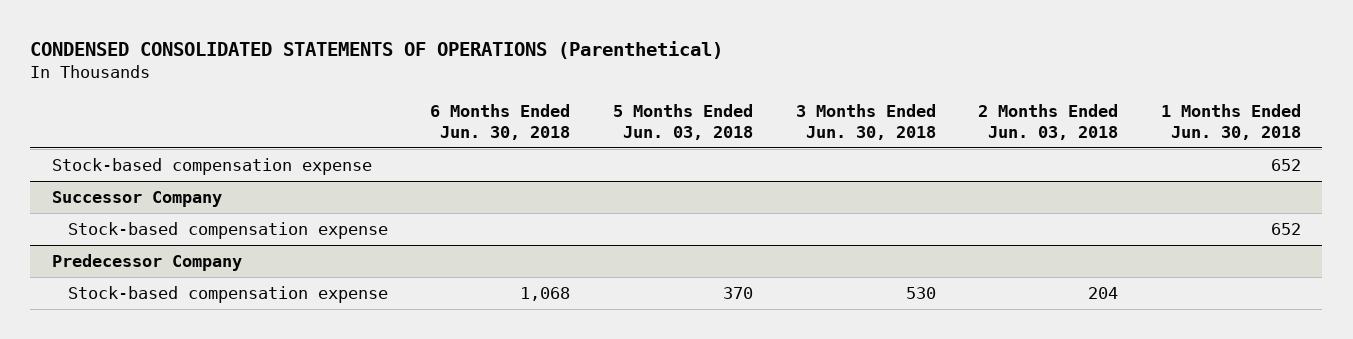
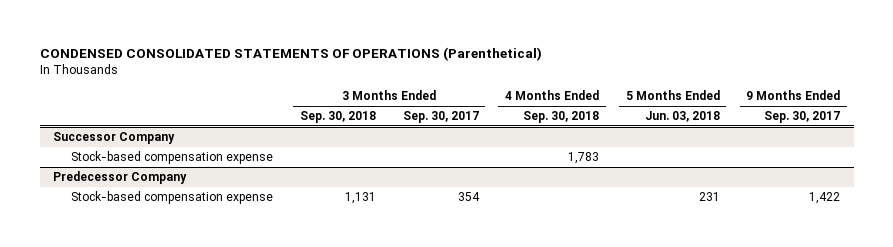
- | 6 Months Ended Jun. 30, 2018 | 5 Months Ended Jun. 03, 2018 | 3 Months Ended Jun. 30, 2018 | 2 Months Ended Jun. 03, 2018 | 1 Months Ended Jun. 30, 2018
+ | 3 Months Ended Sep. 30, 2018 | 3 Months Ended Sep. 30, 2017 | 4 Months Ended Sep. 30, 2018 | 5 Months Ended Jun. 03, 2018 | 9 Months Ended Sep. 30, 2017
- Stock-based compensation expense | | | | | 652
@ Predecessor Company
- Stock-based compensation expense | 1,068 | 370 | 530 | 204 |
+ Stock-based compensation expense | 1,131 | 354 | | 231 | 1,422

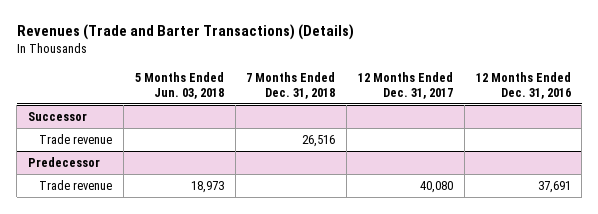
- CONDENSED CONSOLIDATED STATEMENTS OF OPERATIONS (Parenthetical)
+ Revenues (Trade and Barter Transactions) (Details)
- | 3 Months Ended Sep. 30, 2018 | 3 Months Ended Sep. 30, 2017 | 4 Months Ended Sep. 30, 2018 | 5 Months Ended Jun. 03, 2018 | 9 Months Ended Sep. 30, 2017
+ | 5 Months Ended Jun. 03, 2018 | 7 Months Ended Dec. 31, 2018 | 12 Months Ended Dec. 31, 2017 | 12 Months Ended Dec. 31, 2016
- Successor Company
- Stock-based compensation expense | | | 1,783 | |
- Predecessor Company
- Stock-based compensation expense | 1,131 | 354 | | 231 | 1,422
+ Successor
+ Trade revenue | | 26,516 | |
+ Predecessor
+ Trade revenue | 18,973 | | 40,080 | 37,691

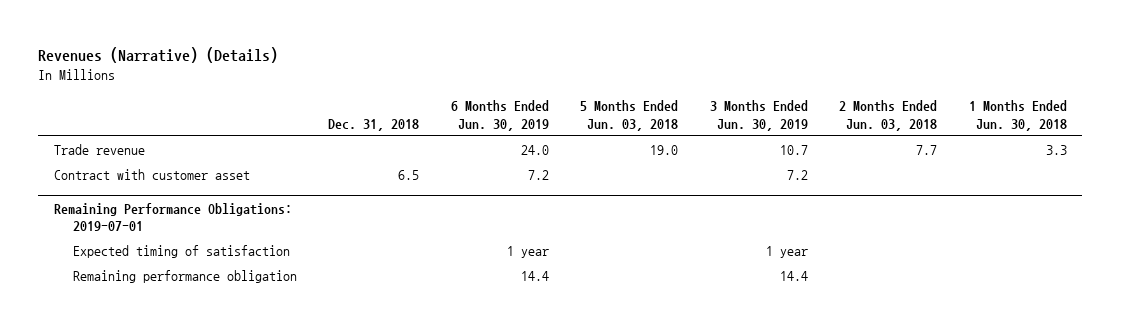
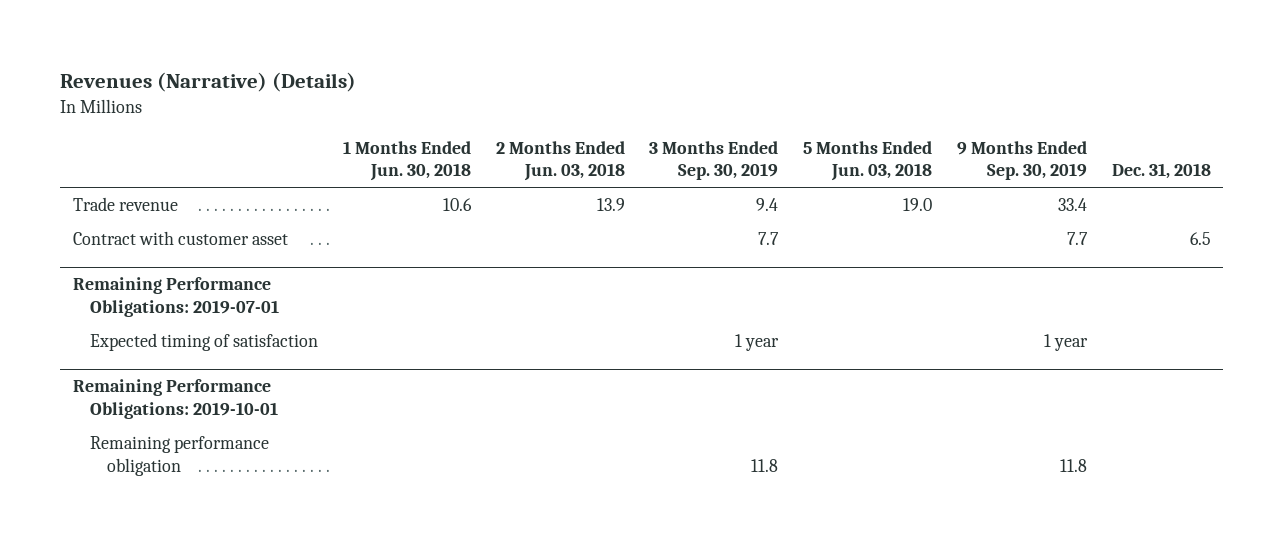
- | Dec. 31, 2018 | 6 Months Ended Jun. 30, 2019 | 5 Months Ended Jun. 03, 2018 | 3 Months Ended Jun. 30, 2019 | 2 Months Ended Jun. 03, 2018 | 1 Months Ended Jun. 30, 2018
+ | 1 Months Ended Jun. 30, 2018 | 2 Months Ended Jun. 03, 2018 | 3 Months Ended Sep. 30, 2019 | 5 Months Ended Jun. 03, 2018 | 9 Months Ended Sep. 30, 2019 | Dec. 31, 2018
- Trade revenue | | 24.0 | 19.0 | 10.7 | 7.7 | 3.3
+ Trade revenue | 10.6 | 13.9 | 9.4 | 19.0 | 33.4 |
@ Remaining Performance Obligations: 2019-07-01
- Remaining performance obligation | | 14.4 | | 14.4 | |
+ Remaining Performance Obligations: 2019-10-01
+ Remaining performance obligation | | | 11.8 | | 11.8 |

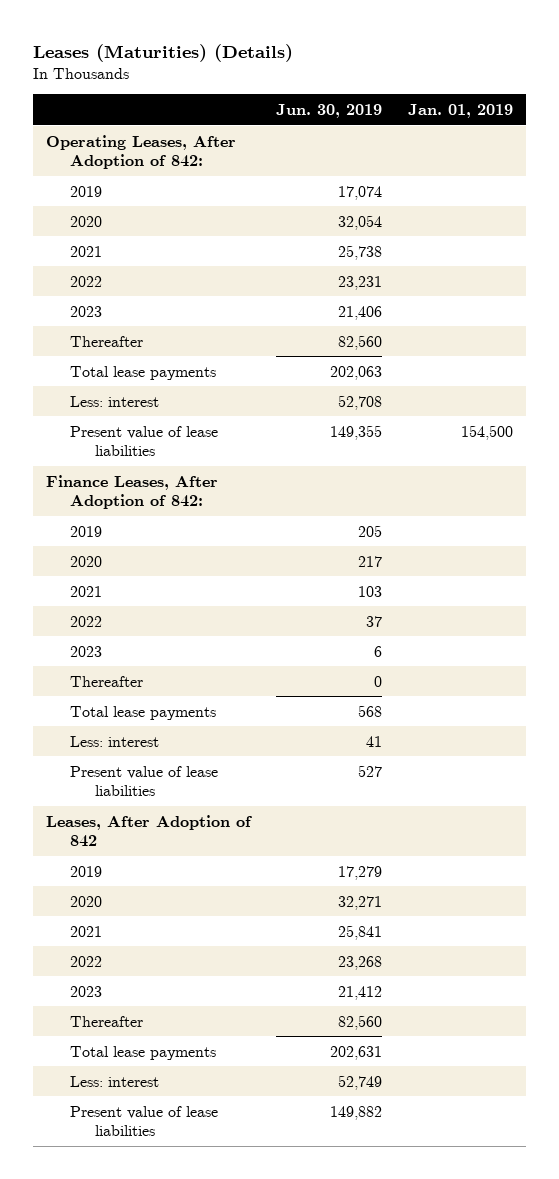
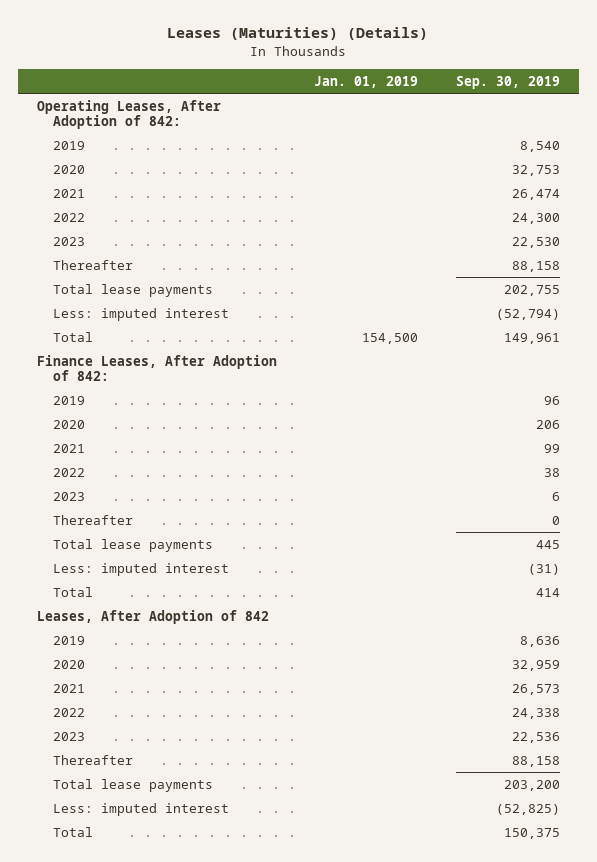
- | Jun. 30, 2019 | Jan. 01, 2019
+ | Jan. 01, 2019 | Sep. 30, 2019
- Less: interest | 52,708 |
- Present value of lease liabilities | 149,355 | 154,500
+ Less: imputed interest | | (52,794)
+ Total | 154,500 | 149,961
- Less: interest | 41 |
- Present value of lease liabilities | 527 |
+ Less: imputed interest | | (31)
+ Total | | 414
- Less: interest | 52,749 |
- Present value of lease liabilities | 149,882 |
+ Less: imputed interest | | (52,825)
+ Total | | 150,375

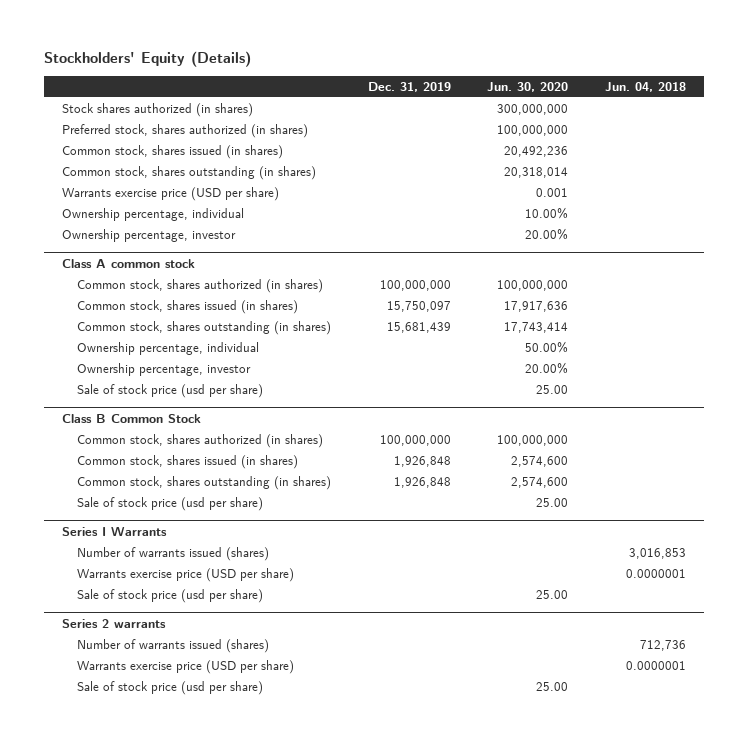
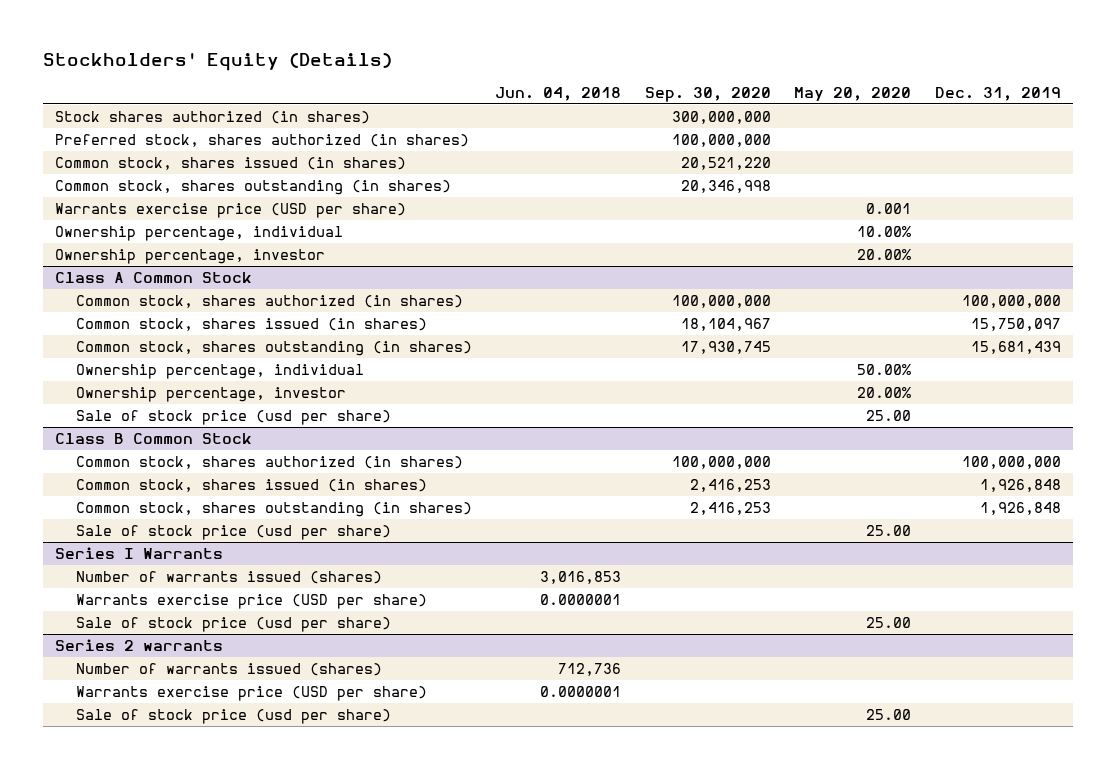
- | Dec. 31, 2019 | Jun. 30, 2020 | Jun. 04, 2018
+ | Jun. 04, 2018 | Sep. 30, 2020 | May 20, 2020 | Dec. 31, 2019
- Class A common stock
+ Class A Common Stock

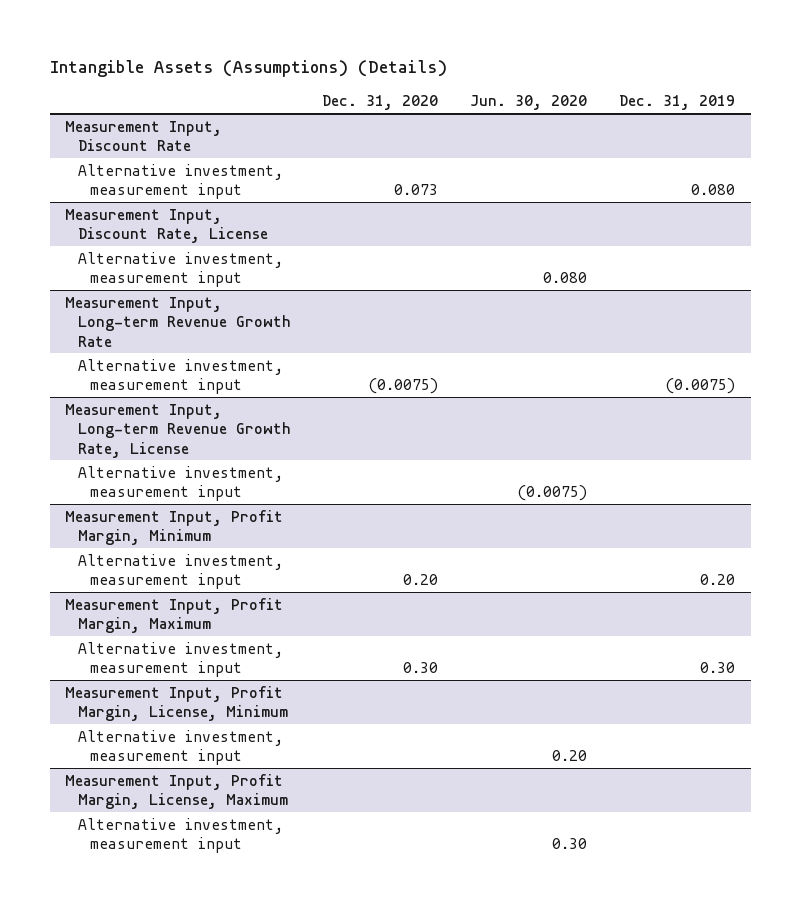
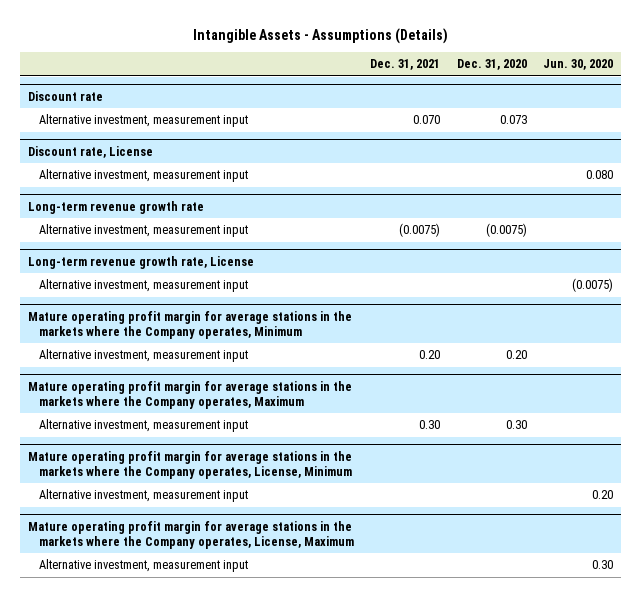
- Intangible Assets (Assumptions) (Details)
+ Intangible Assets - Assumptions (Details)
- | Dec. 31, 2020 | Jun. 30, 2020 | Dec. 31, 2019
+ | Dec. 31, 2021 | Dec. 31, 2020 | Jun. 30, 2020
- Measurement Input, Discount Rate
+ Discount rate
- Measurement Input, Discount Rate, License
+ Discount rate, License
- Measurement Input, Long-term Revenue Growth Rate
+ Long-term revenue growth rate
- Measurement Input, Long-term Revenue Growth Rate, License
+ Long-term revenue growth rate, License
- Measurement Input, Profit Margin, Minimum
+ Mature operating profit margin for average stations in the markets where the Company operates, Minimum
- Measurement Input, Profit Margin, Maximum
+ Mature operating profit margin for average stations in the markets where the Company operates, Maximum
- Measurement Input, Profit Margin, License, Minimum
+ Mature operating profit margin for average stations in the markets where the Company operates, License, Minimum
- Measurement Input, Profit Margin, License, Maximum
+ Mature operating profit margin for average stations in the markets where the Company operates, License, Maximum

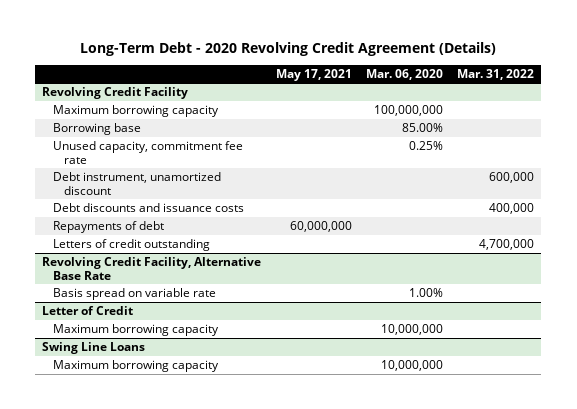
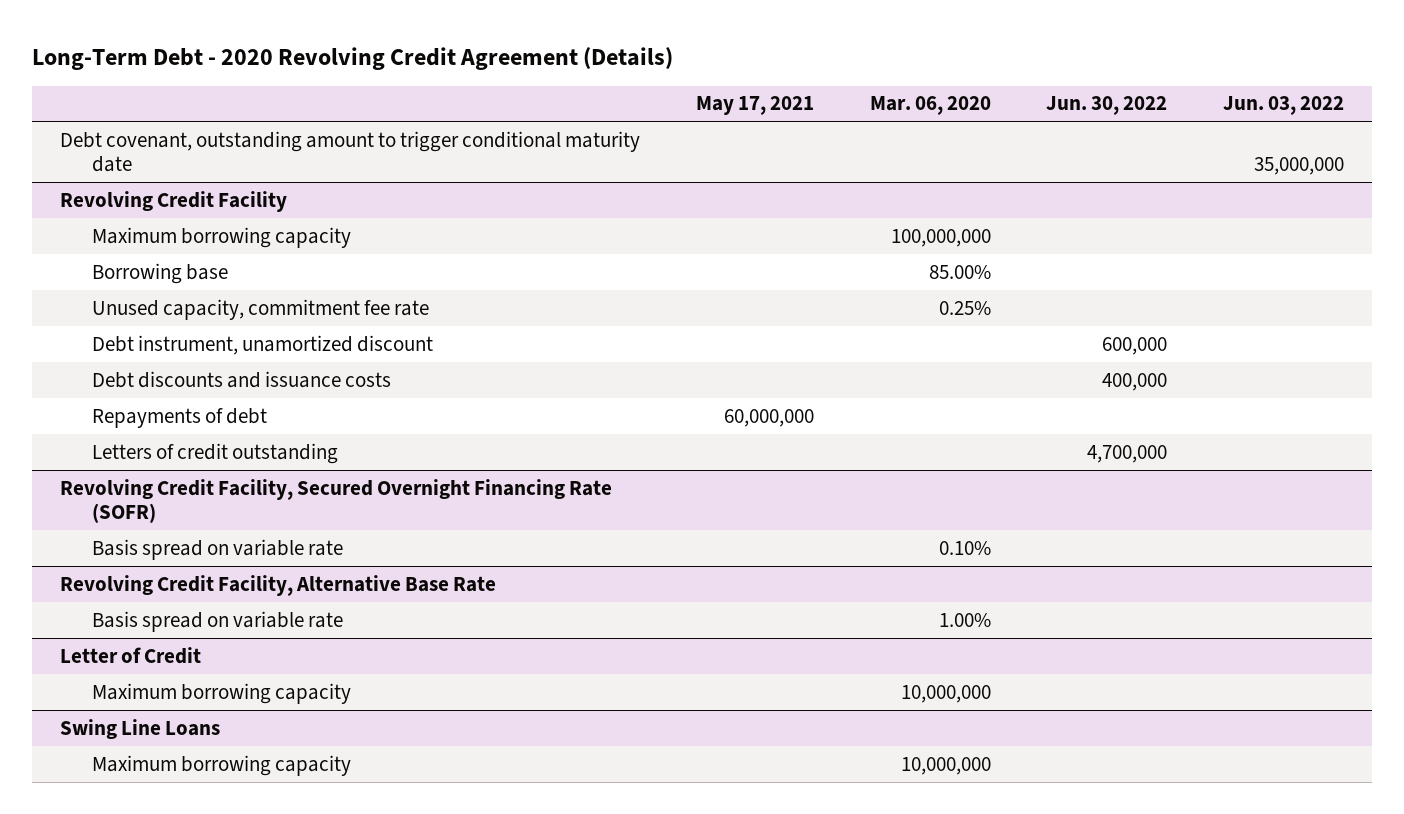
- | May 17, 2021 | Mar. 06, 2020 | Mar. 31, 2022
+ | May 17, 2021 | Mar. 06, 2020 | Jun. 30, 2022 | Jun. 03, 2022
+ Debt covenant, outstanding amount to trigger conditional maturity date | | | | 35,000,000
+ Revolving Credit Facility, Secured Overnight Financing Rate (SOFR)
+ Basis spread on variable rate | | 0.10% | |

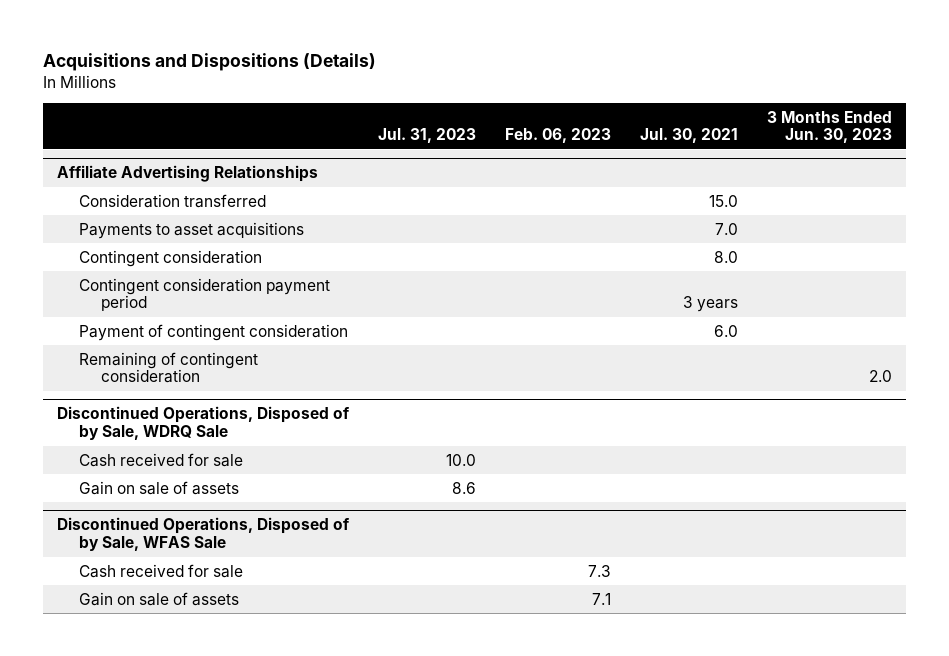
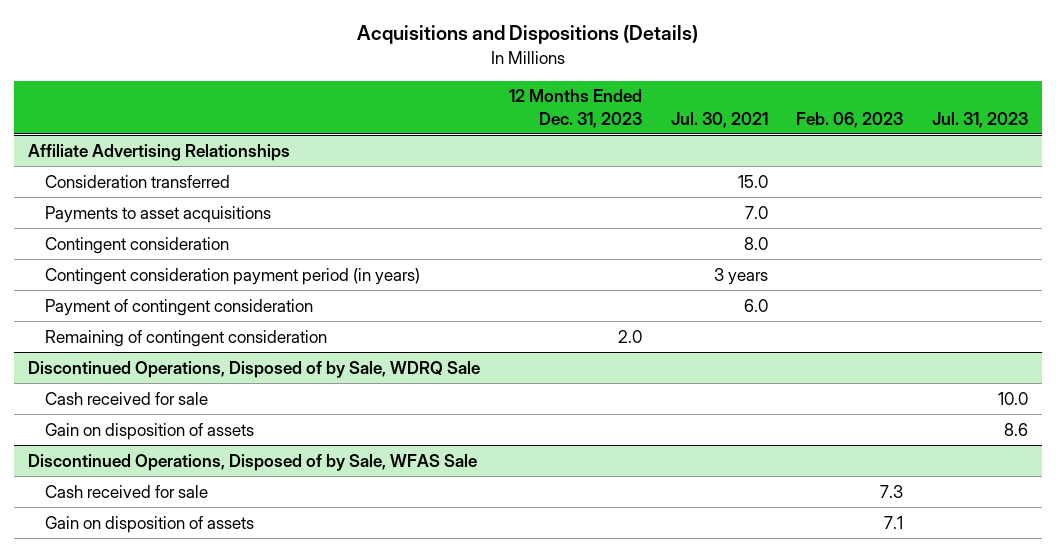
- | Jul. 31, 2023 | Feb. 06, 2023 | Jul. 30, 2021 | 3 Months Ended Jun. 30, 2023
+ | 12 Months Ended Dec. 31, 2023 | Jul. 30, 2021 | Feb. 06, 2023 | Jul. 31, 2023
@ Affiliate Advertising Relationships
- Contingent consideration payment period | | | 3 years |
+ Contingent consideration payment period (in years) | | 3 years | |
@ Discontinued Operations, Disposed of by Sale, WDRQ Sale
- Gain on sale of assets | 8.6 | | |
+ Gain on disposition of assets | | | | 8.6
@ Discontinued Operations, Disposed of by Sale, WFAS Sale
- Gain on sale of assets | | 7.1 | |
+ Gain on disposition of assets | | | 7.1 |

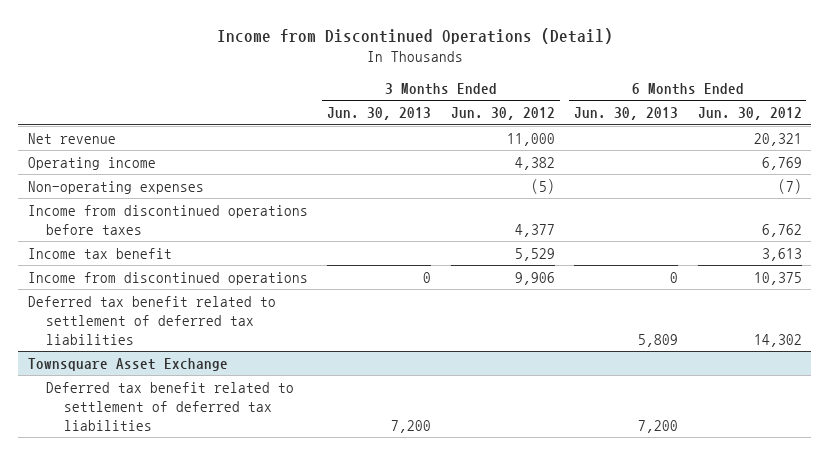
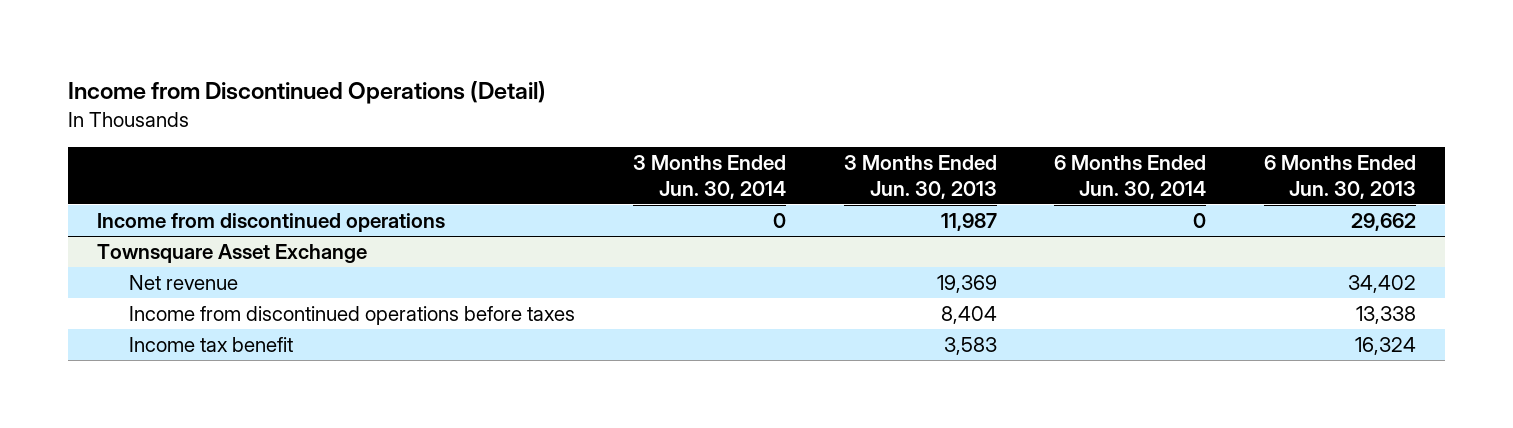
- | 3 Months Ended Jun. 30, 2013 | 3 Months Ended Jun. 30, 2012 | 6 Months Ended Jun. 30, 2013 | 6 Months Ended Jun. 30, 2012
+ | 3 Months Ended Jun. 30, 2014 | 3 Months Ended Jun. 30, 2013 | 6 Months Ended Jun. 30, 2014 | 6 Months Ended Jun. 30, 2013
- Net revenue | | 11,000 | | 20,321
- Operating income | | 4,382 | | 6,769
- Non-operating expenses | | (5) | | (7)
- Income from discontinued operations before taxes | | 4,377 | | 6,762
- Income tax benefit | | 5,529 | | 3,613
- Income from discontinued operations | 0 | 9,906 | 0 | 10,375
- Deferred tax benefit related to settlement of deferred tax liabilities | | | 5,809 | 14,302
+ Income from discontinued operations | 0 | 11,987 | 0 | 29,662
@ Townsquare Asset Exchange
- Deferred tax benefit related to settlement of deferred tax liabilities | 7,200 | | 7,200 |
+ Net revenue | | 19,369 | | 34,402
+ Income from discontinued operations before taxes | | 8,404 | | 13,338
+ Income tax benefit | | 3,583 | | 16,324

